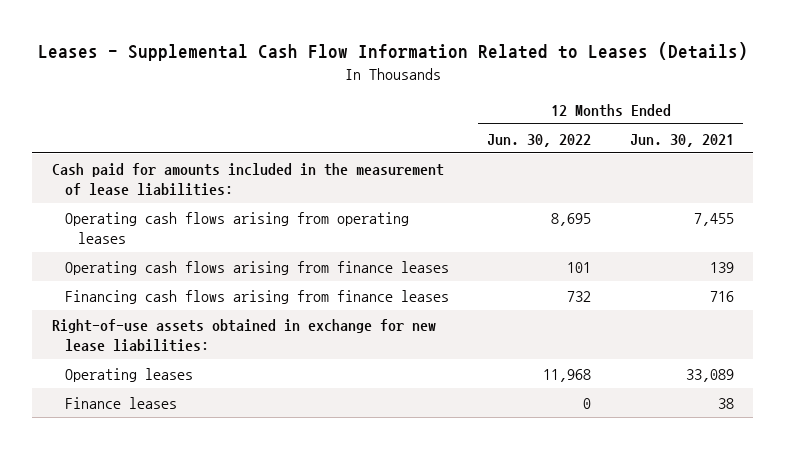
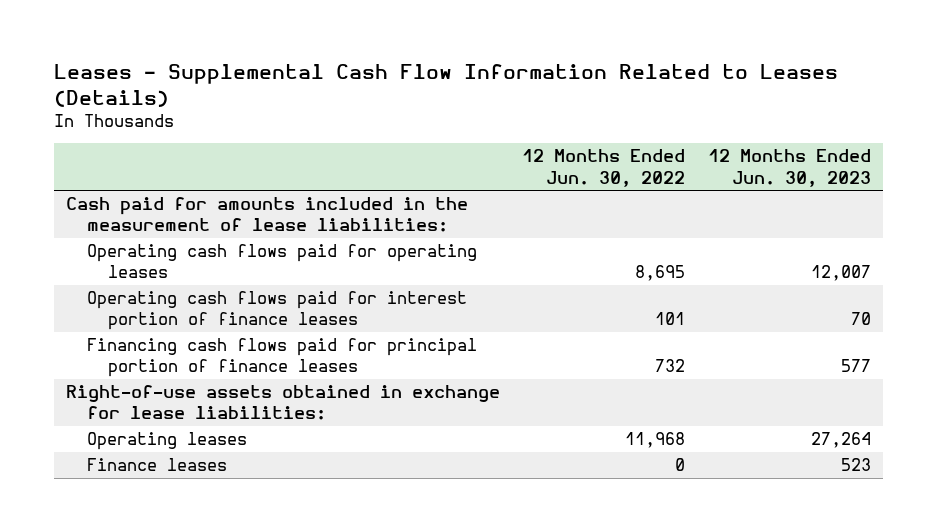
- | 12 Months Ended Jun. 30, 2022 | 12 Months Ended Jun. 30, 2021
+ | 12 Months Ended Jun. 30, 2022 | 12 Months Ended Jun. 30, 2023
- Operating cash flows arising from operating leases | 8,695 | 7,455
- Operating cash flows arising from finance leases | 101 | 139
- Financing cash flows arising from finance leases | 732 | 716
- Right-of-use assets obtained in exchange for new lease liabilities:
+ Operating cash flows paid for operating leases | 8,695 | 12,007
+ Operating cash flows paid for interest portion of finance leases | 101 | 70
+ Financing cash flows paid for principal portion of finance leases | 732 | 577
+ Right-of-use assets obtained in exchange for lease liabilities:

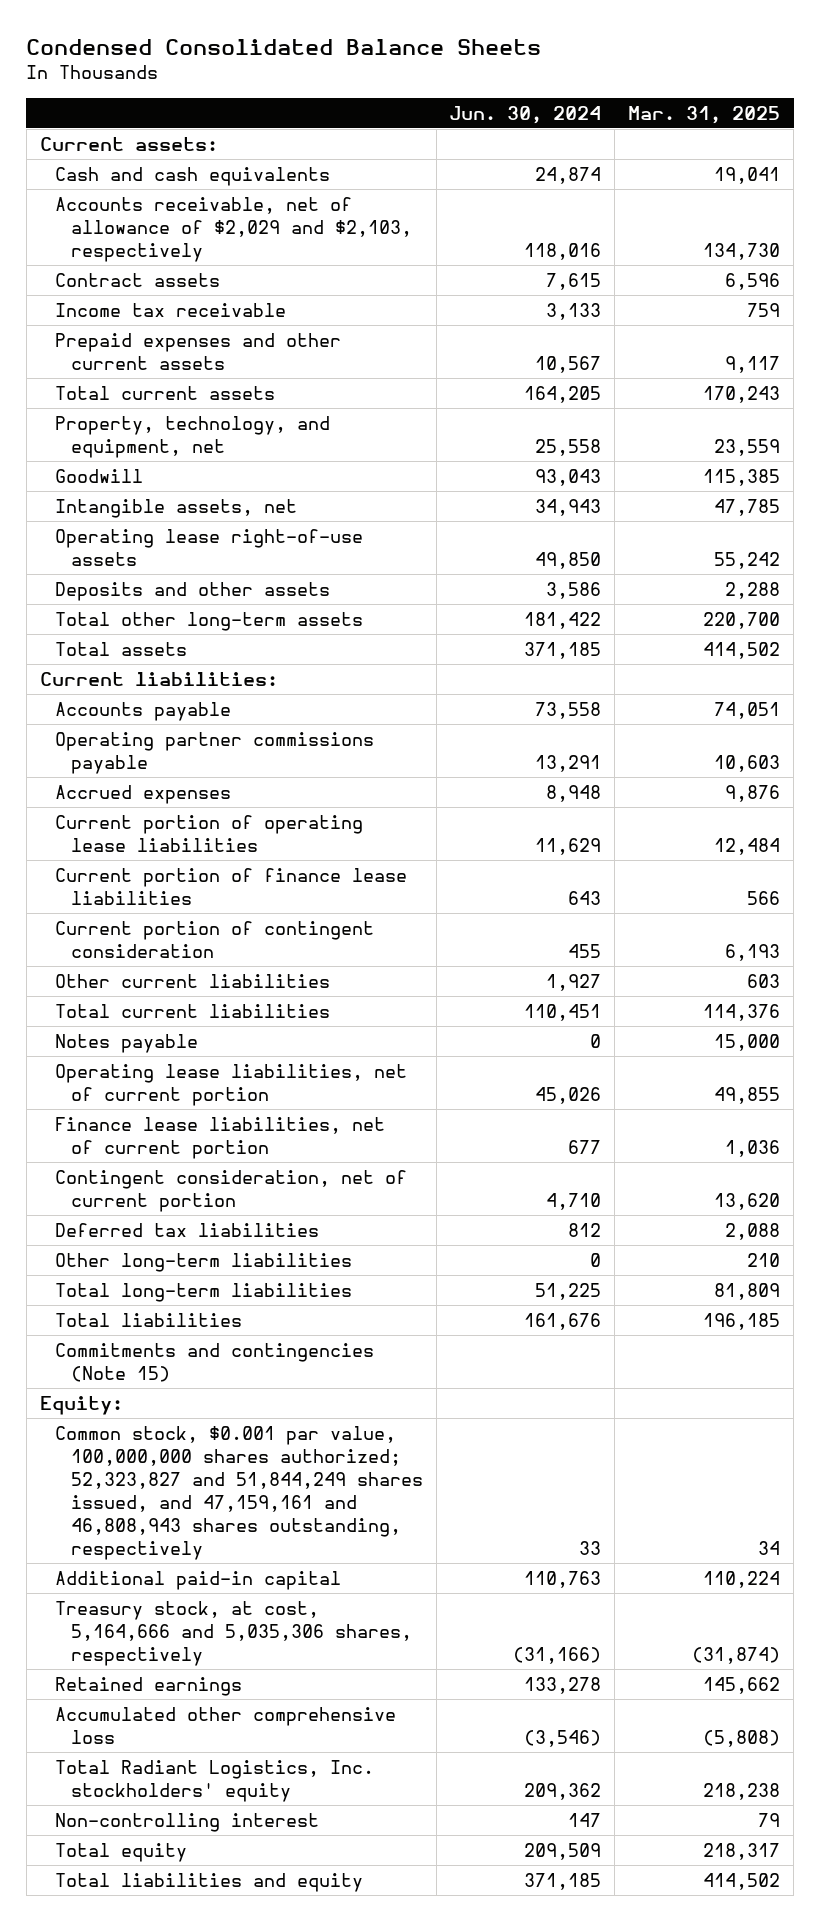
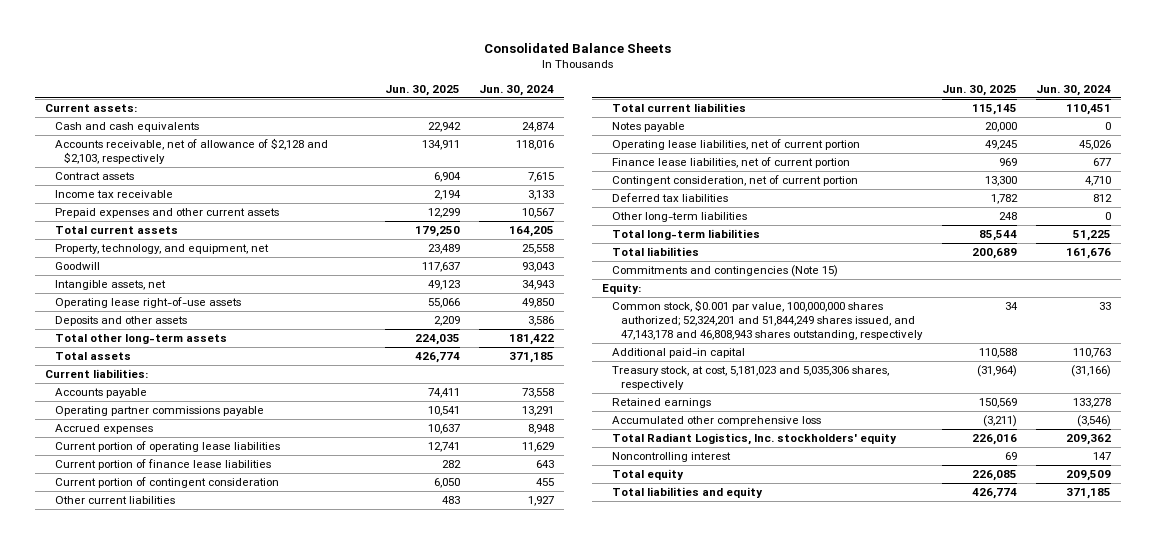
- Condensed Consolidated Balance Sheets
+ Consolidated Balance Sheets
- | Jun. 30, 2024 | Mar. 31, 2025
+ | Jun. 30, 2025 | Jun. 30, 2024
- Accounts receivable, net of allowance of $2,029 and $2,103, respectively | 118,016 | 134,730
+ Accounts receivable, net of allowance of $2,128 and $2,103, respectively | 134,911 | 118,016
- Common stock, $0.001 par value, 100,000,000 shares authorized; 52,323,827 and 51,844,249 shares issued, and 47,159,161 and 46,808,943 shares outstanding, respectively | 33 | 34
+ Common stock, $0.001 par value, 100,000,000 shares authorized; 52,324,201 and 51,844,249 shares issued, and 47,143,178 and 46,808,943 shares outstanding, respectively | 34 | 33
- Treasury stock, at cost, 5,164,666 and 5,035,306 shares, respectively | (31,166) | (31,874)
+ Treasury stock, at cost, 5,181,023 and 5,035,306 shares, respectively | (31,964) | (31,166)
- Non-controlling interest | 147 | 79
+ Noncontrolling interest | 69 | 147

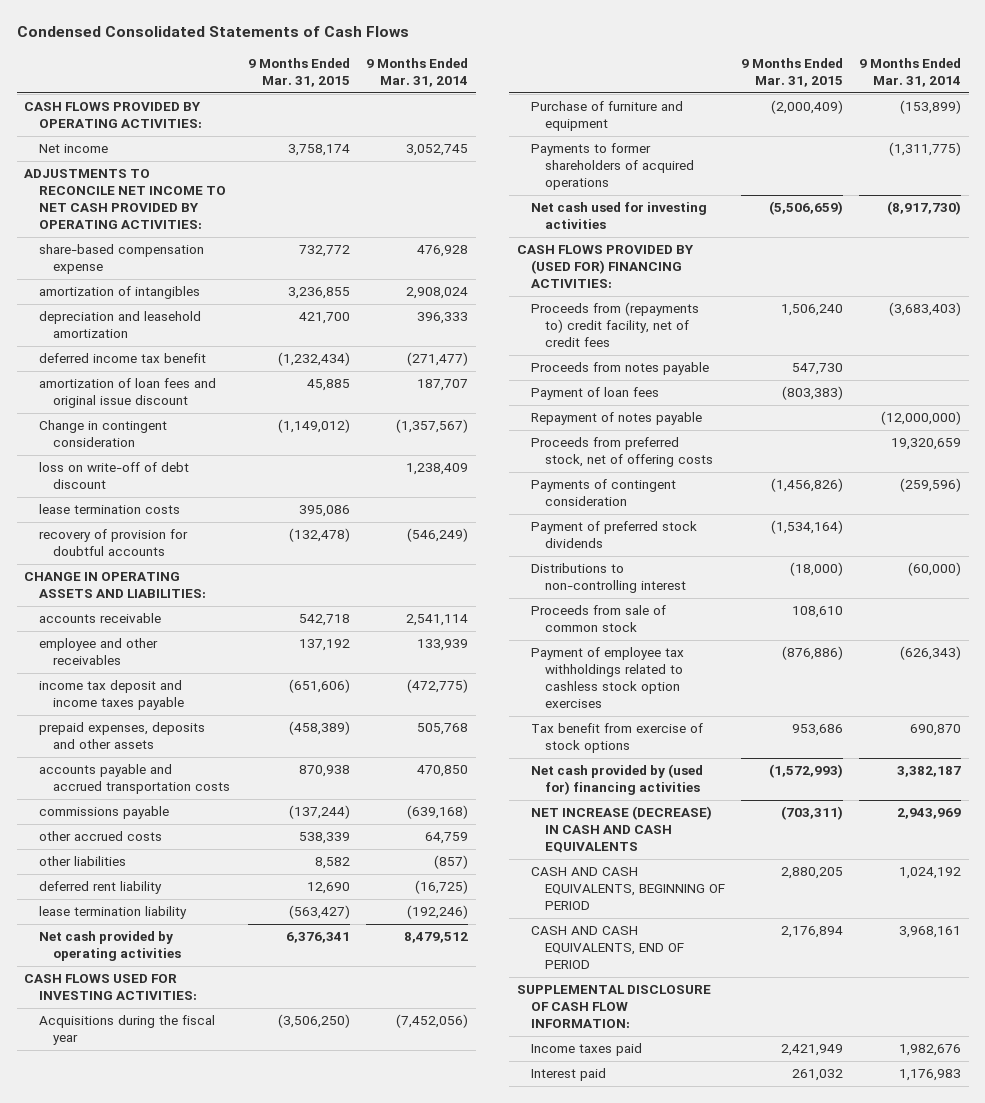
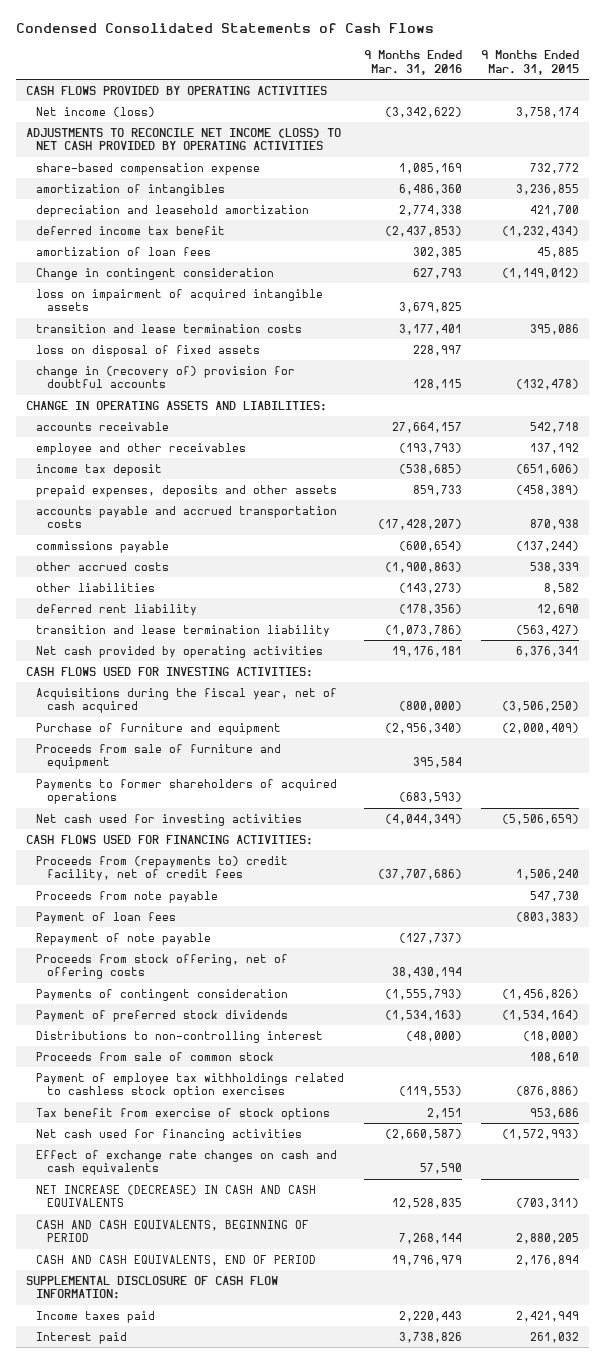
- | 9 Months Ended Mar. 31, 2015 | 9 Months Ended Mar. 31, 2014
+ | 9 Months Ended Mar. 31, 2016 | 9 Months Ended Mar. 31, 2015
- CASH FLOWS PROVIDED BY OPERATING ACTIVITIES:
- Net income | 3,758,174 | 3,052,745
- ADJUSTMENTS TO RECONCILE NET INCOME TO NET CASH PROVIDED BY OPERATING ACTIVITIES:
+ CASH FLOWS PROVIDED BY OPERATING ACTIVITIES
+ Net income (loss) | (3,342,622) | 3,758,174
+ ADJUSTMENTS TO RECONCILE NET INCOME (LOSS) TO NET CASH PROVIDED BY OPERATING ACTIVITIES
- amortization of loan fees and original issue discount | 45,885 | 187,707
+ amortization of loan fees | 302,385 | 45,885
- loss on write-off of debt discount | | 1,238,409
- lease termination costs | 395,086 |
- recovery of provision for doubtful accounts | (132,478) | (546,249)
+ loss on impairment of acquired intangible assets | 3,679,825 |
+ transition and lease termination costs | 3,177,401 | 395,086
+ loss on disposal of fixed assets | 228,997 |
+ change in (recovery of) provision for doubtful accounts | 128,115 | (132,478)
- income tax deposit and income taxes payable | (651,606) | (472,775)
+ income tax deposit | (538,685) | (651,606)
- lease termination liability | (563,427) | (192,246)
+ transition and lease termination liability | (1,073,786) | (563,427)
- Acquisitions during the fiscal year | (3,506,250) | (7,452,056)
+ Acquisitions during the fiscal year, net of cash acquired | (800,000) | (3,506,250)
+ Proceeds from sale of furniture and equipment | 395,584 |
- CASH FLOWS PROVIDED BY (USED FOR) FINANCING ACTIVITIES:
+ CASH FLOWS USED FOR FINANCING ACTIVITIES:
- Proceeds from notes payable | 547,730 |
+ Proceeds from note payable | | 547,730
- Repayment of notes payable | | (12,000,000)
- Proceeds from preferred stock, net of offering costs | | 19,320,659
+ Repayment of note payable | (127,737) |
+ Proceeds from stock offering, net of offering costs | 38,430,194 |
- Net cash provided by (used for) financing activities | (1,572,993) | 3,382,187
+ Net cash used for financing activities | (2,660,587) | (1,572,993)
+ Effect of exchange rate changes on cash and cash equivalents | 57,590 |

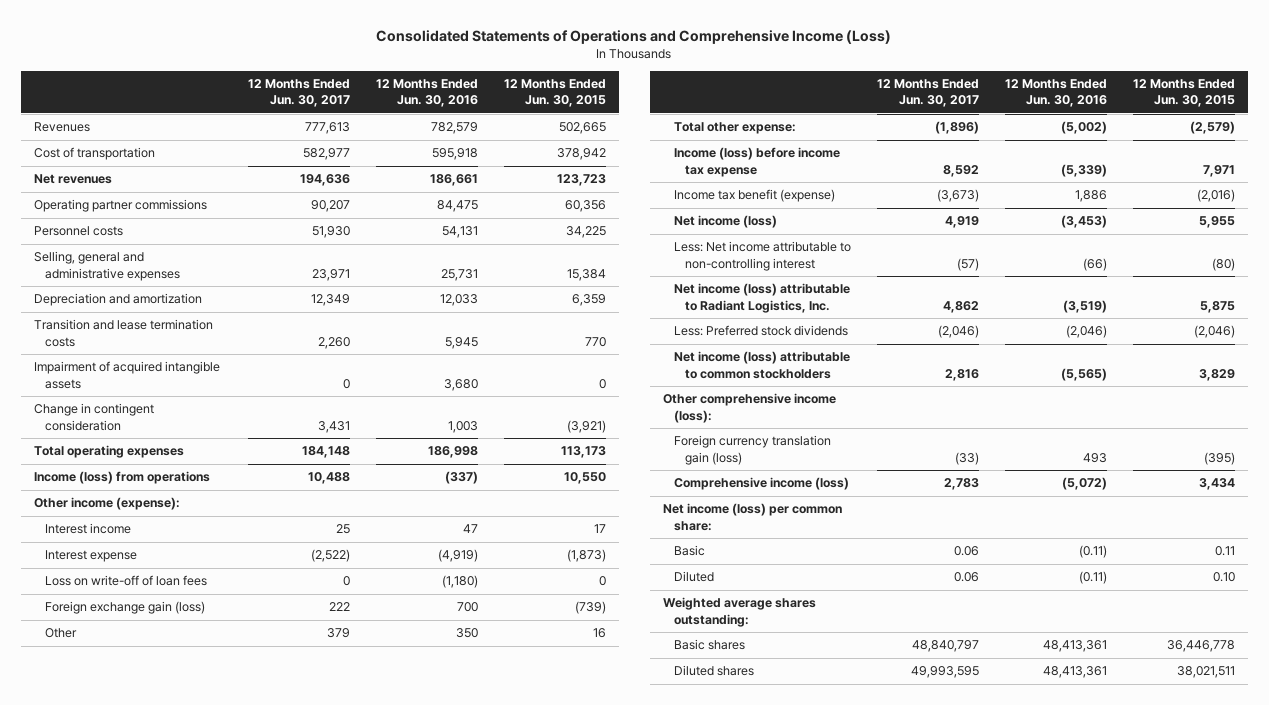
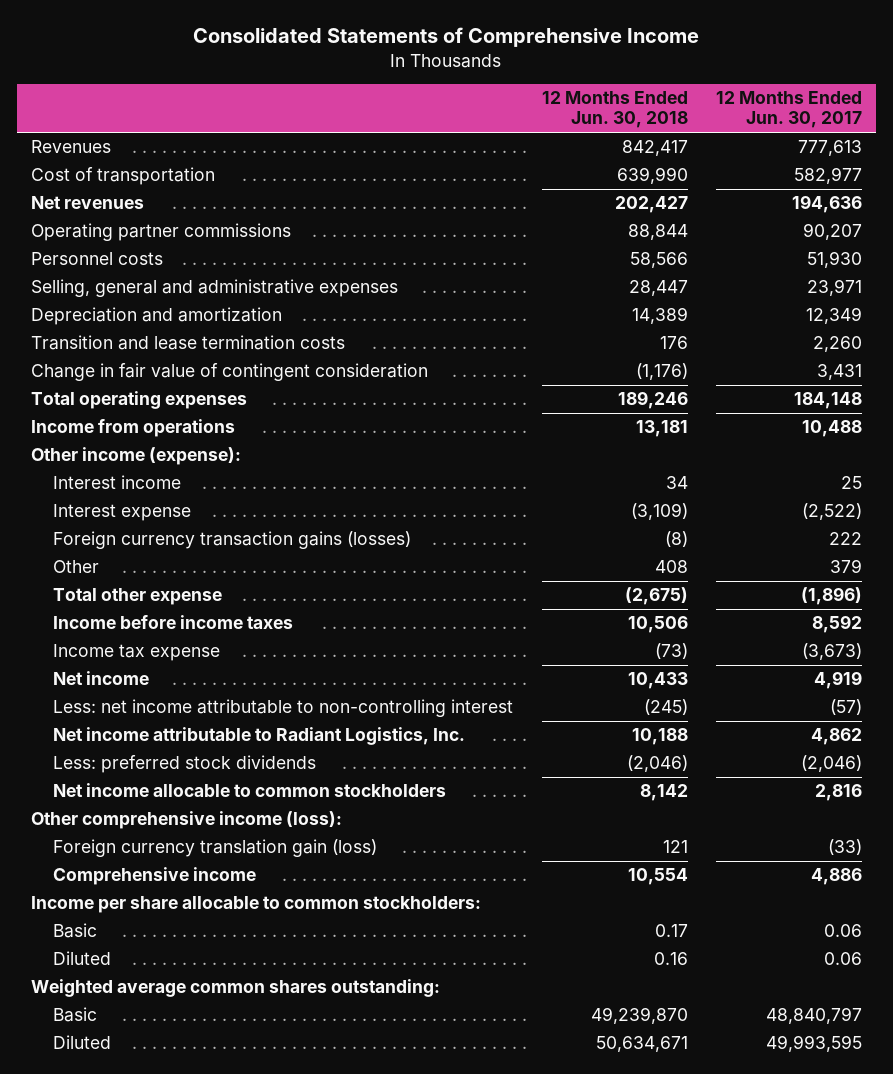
- Consolidated Statements of Operations and Comprehensive Income (Loss)
+ Consolidated Statements of Comprehensive Income
- | 12 Months Ended Jun. 30, 2017 | 12 Months Ended Jun. 30, 2016 | 12 Months Ended Jun. 30, 2015
+ | 12 Months Ended Jun. 30, 2018 | 12 Months Ended Jun. 30, 2017
- Impairment of acquired intangible assets | 0 | 3,680 | 0
- Change in contingent consideration | 3,431 | 1,003 | (3,921)
+ Change in fair value of contingent consideration | (1,176) | 3,431
- Income (loss) from operations | 10,488 | (337) | 10,550
+ Income from operations | 13,181 | 10,488
- Loss on write-off of loan fees | 0 | (1,180) | 0
- Foreign exchange gain (loss) | 222 | 700 | (739)
+ Foreign currency transaction gains (losses) | (8) | 222
- Total other expense: | (1,896) | (5,002) | (2,579)
- Income (loss) before income tax expense | 8,592 | (5,339) | 7,971
- Income tax benefit (expense) | (3,673) | 1,886 | (2,016)
- Net income (loss) | 4,919 | (3,453) | 5,955
- Less: Net income attributable to non-controlling interest | (57) | (66) | (80)
- Net income (loss) attributable to Radiant Logistics, Inc. | 4,862 | (3,519) | 5,875
- Less: Preferred stock dividends | (2,046) | (2,046) | (2,046)
- Net income (loss) attributable to common stockholders | 2,816 | (5,565) | 3,829
+ Total other expense | (2,675) | (1,896)
+ Income before income taxes | 10,506 | 8,592
+ Income tax expense | (73) | (3,673)
+ Net income | 10,433 | 4,919
+ Less: net income attributable to non-controlling interest | (245) | (57)
+ Net income attributable to Radiant Logistics, Inc. | 10,188 | 4,862
+ Less: preferred stock dividends | (2,046) | (2,046)
+ Net income allocable to common stockholders | 8,142 | 2,816
- Comprehensive income (loss) | 2,783 | (5,072) | 3,434
- Net income (loss) per common share:
+ Comprehensive income | 10,554 | 4,886
+ Income per share allocable to common stockholders:
- Weighted average shares outstanding:
- Basic shares | 48,840,797 | 48,413,361 | 36,446,778
- Diluted shares | 49,993,595 | 48,413,361 | 38,021,511
+ Weighted average common shares outstanding:
+ Basic | 49,239,870 | 48,840,797
+ Diluted | 50,634,671 | 49,993,595

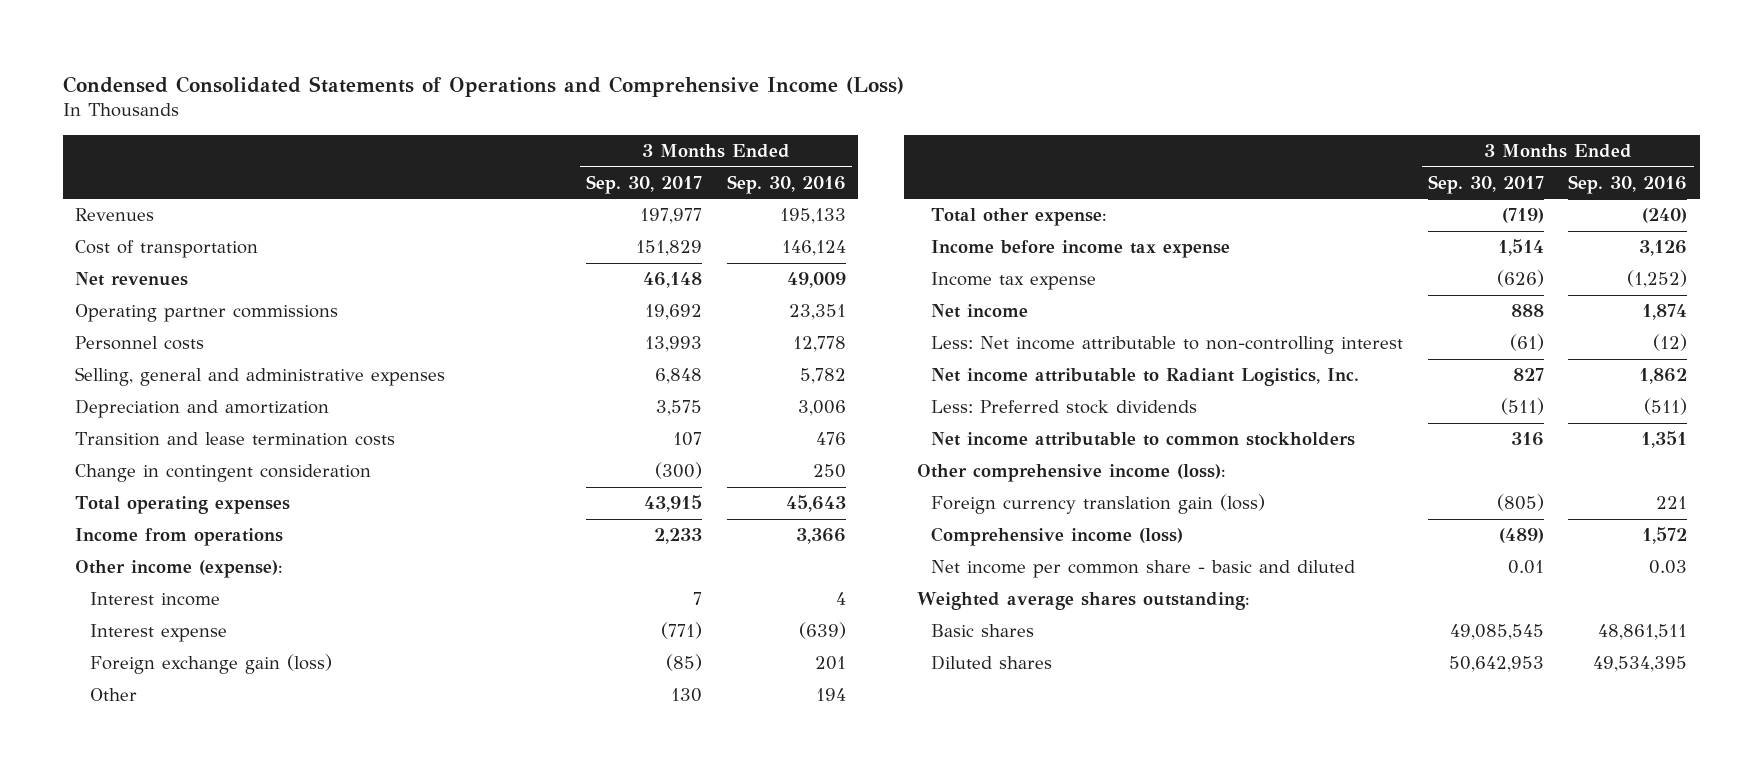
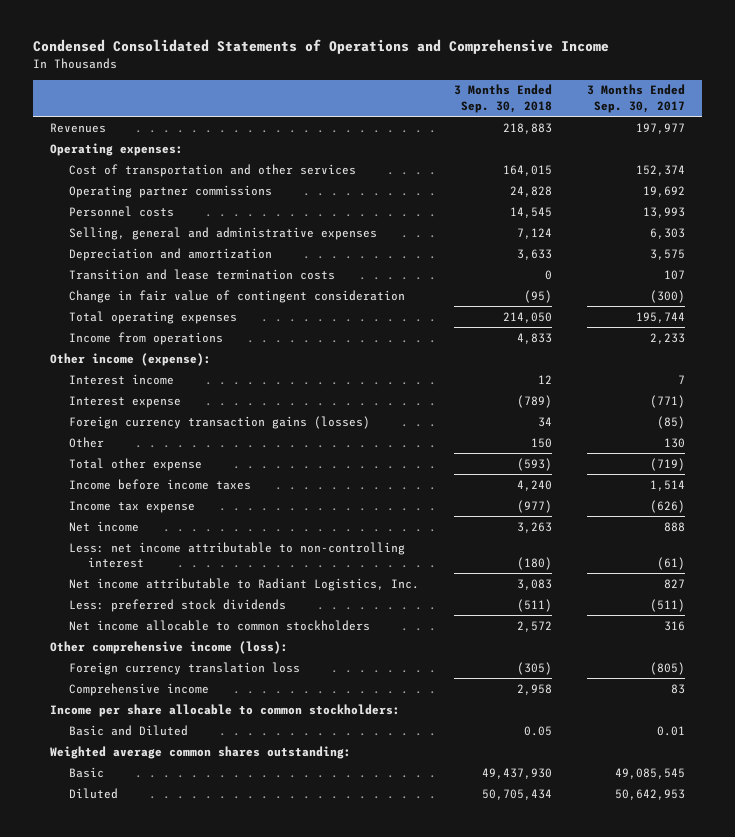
- Condensed Consolidated Statements of Operations and Comprehensive Income (Loss)
+ Condensed Consolidated Statements of Operations and Comprehensive Income
- | 3 Months Ended Sep. 30, 2017 | 3 Months Ended Sep. 30, 2016
+ | 3 Months Ended Sep. 30, 2018 | 3 Months Ended Sep. 30, 2017
- Cost of transportation | 151,829 | 146,124
- Net revenues | 46,148 | 49,009
+ Operating expenses:
+ Cost of transportation and other services | 164,015 | 152,374
- Selling, general and administrative expenses | 6,848 | 5,782
+ Selling, general and administrative expenses | 7,124 | 6,303
- Change in contingent consideration | (300) | 250
- Total operating expenses | 43,915 | 45,643
+ Change in fair value of contingent consideration | (95) | (300)
+ Total operating expenses | 214,050 | 195,744
- Foreign exchange gain (loss) | (85) | 201
+ Foreign currency transaction gains (losses) | 34 | (85)
- Total other expense: | (719) | (240)
- Income before income tax expense | 1,514 | 3,126
+ Total other expense | (593) | (719)
+ Income before income taxes | 4,240 | 1,514
- Less: Net income attributable to non-controlling interest | (61) | (12)
+ Less: net income attributable to non-controlling interest | (180) | (61)
- Less: Preferred stock dividends | (511) | (511)
- Net income attributable to common stockholders | 316 | 1,351
+ Less: preferred stock dividends | (511) | (511)
+ Net income allocable to common stockholders | 2,572 | 316
- Foreign currency translation gain (loss) | (805) | 221
- Comprehensive income (loss) | (489) | 1,572
- Net income per common share - basic and diluted | 0.01 | 0.03
- Weighted average shares outstanding:
- Basic shares | 49,085,545 | 48,861,511
- Diluted shares | 50,642,953 | 49,534,395
+ Foreign currency translation loss | (305) | (805)
+ Comprehensive income | 2,958 | 83
+ Income per share allocable to common stockholders:
+ Basic and Diluted | 0.05 | 0.01
+ Weighted average common shares outstanding:
+ Basic | 49,437,930 | 49,085,545
+ Diluted | 50,705,434 | 50,642,953

